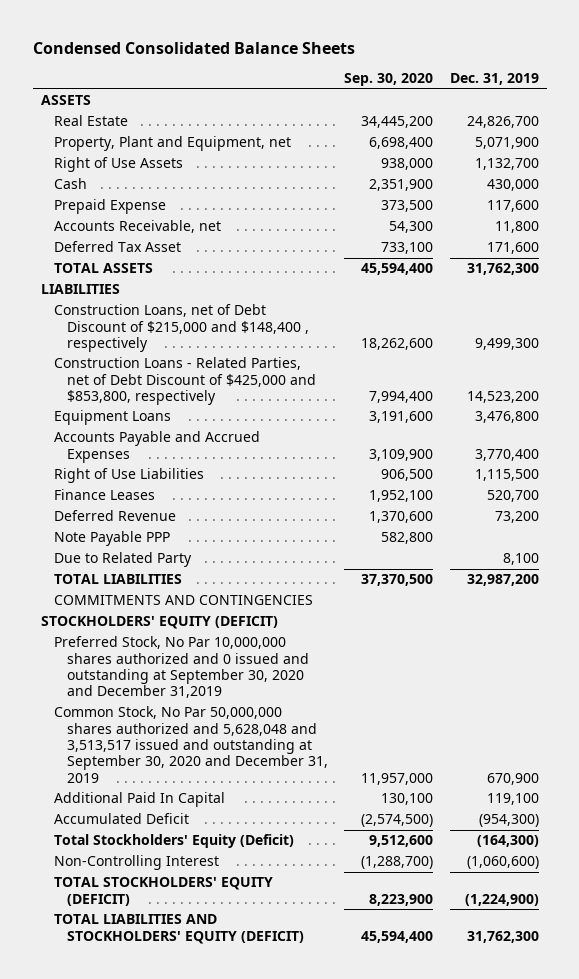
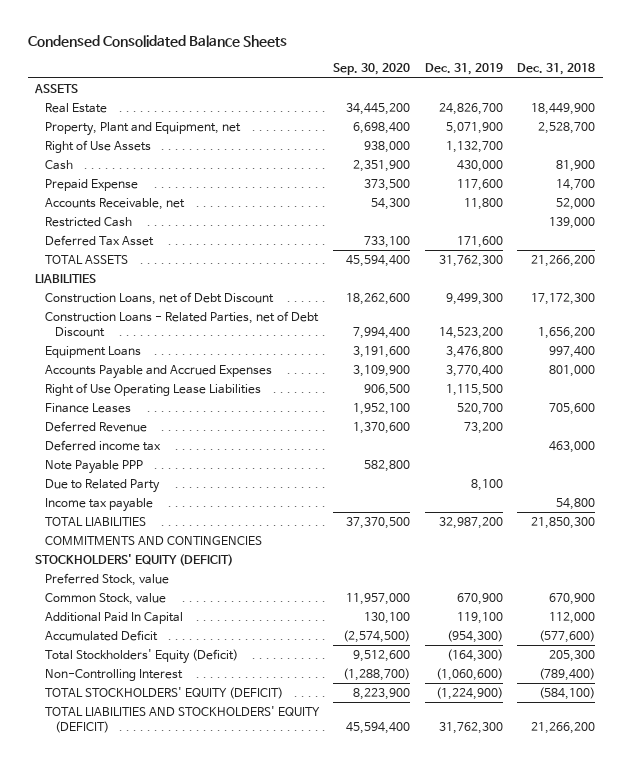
- | Sep. 30, 2020 | Dec. 31, 2019
+ | Sep. 30, 2020 | Dec. 31, 2019 | Dec. 31, 2018
+ Restricted Cash | | | 139,000
- Construction Loans, net of Debt Discount of $215,000 and $148,400 , respectively | 18,262,600 | 9,499,300
- Construction Loans - Related Parties, net of Debt Discount of $425,000 and $853,800, respectively | 7,994,400 | 14,523,200
+ Construction Loans, net of Debt Discount | 18,262,600 | 9,499,300 | 17,172,300
+ Construction Loans - Related Parties, net of Debt Discount | 7,994,400 | 14,523,200 | 1,656,200
- Right of Use Liabilities | 906,500 | 1,115,500
+ Right of Use Operating Lease Liabilities | 906,500 | 1,115,500 |
+ Deferred income tax | | | 463,000
+ Income tax payable | | | 54,800
- Preferred Stock, No Par 10,000,000 shares authorized and 0 issued and outstanding at September 30, 2020 and December 31,2019
- Common Stock, No Par 50,000,000 shares authorized and 5,628,048 and 3,513,517 issued and outstanding at September 30, 2020 and December 31, 2019 | 11,957,000 | 670,900
+ Preferred Stock, value
+ Common Stock, value | 11,957,000 | 670,900 | 670,900

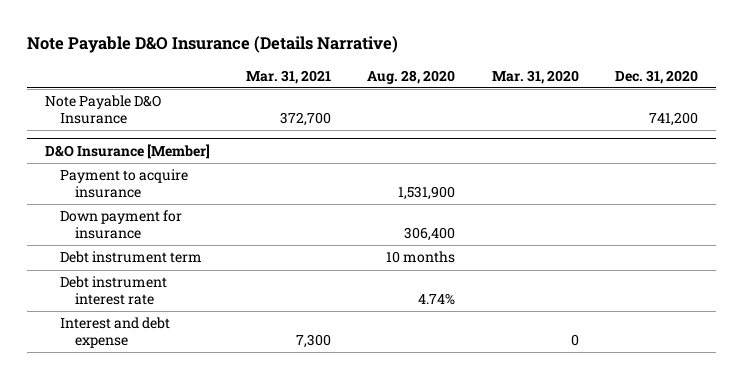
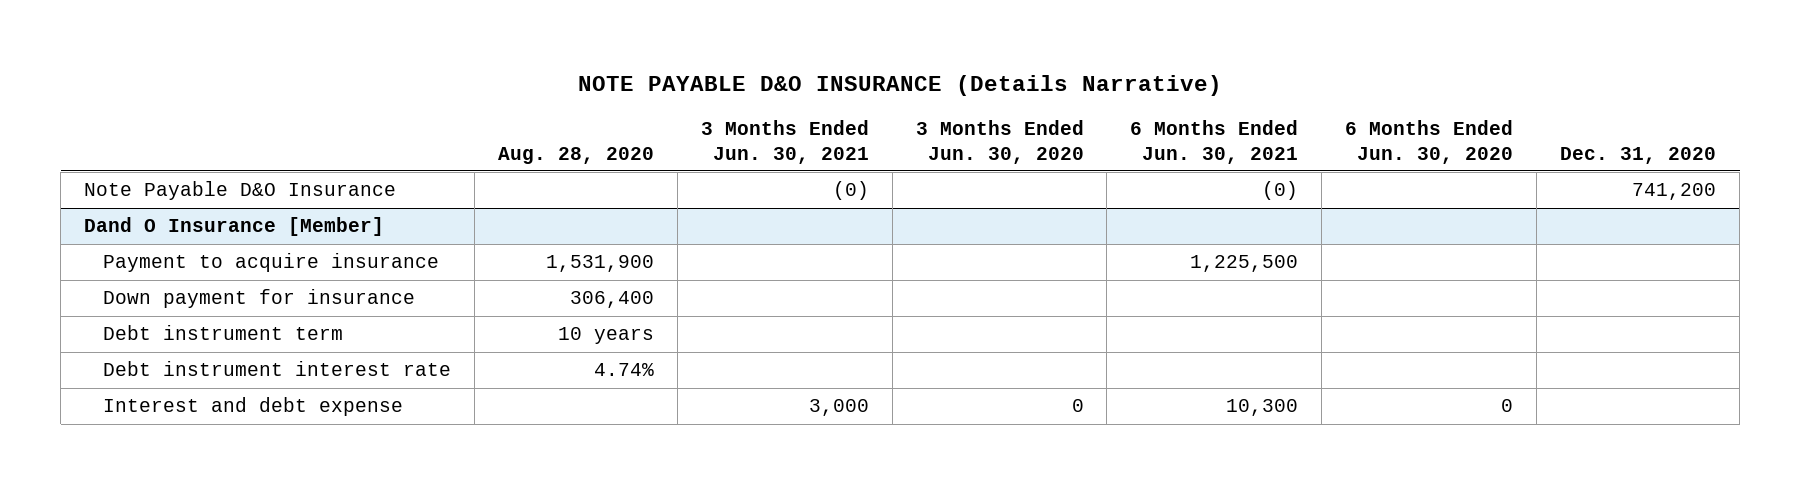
- Note Payable D&O Insurance (Details Narrative)
+ NOTE PAYABLE D&O INSURANCE (Details Narrative)
- | Mar. 31, 2021 | Aug. 28, 2020 | Mar. 31, 2020 | Dec. 31, 2020
+ | Aug. 28, 2020 | 3 Months Ended Jun. 30, 2021 | 3 Months Ended Jun. 30, 2020 | 6 Months Ended Jun. 30, 2021 | 6 Months Ended Jun. 30, 2020 | Dec. 31, 2020
- D&O Insurance [Member]
+ Dand O Insurance [Member]
- Debt instrument term | | 10 months | |
+ Debt instrument term | 10 years | | | | |

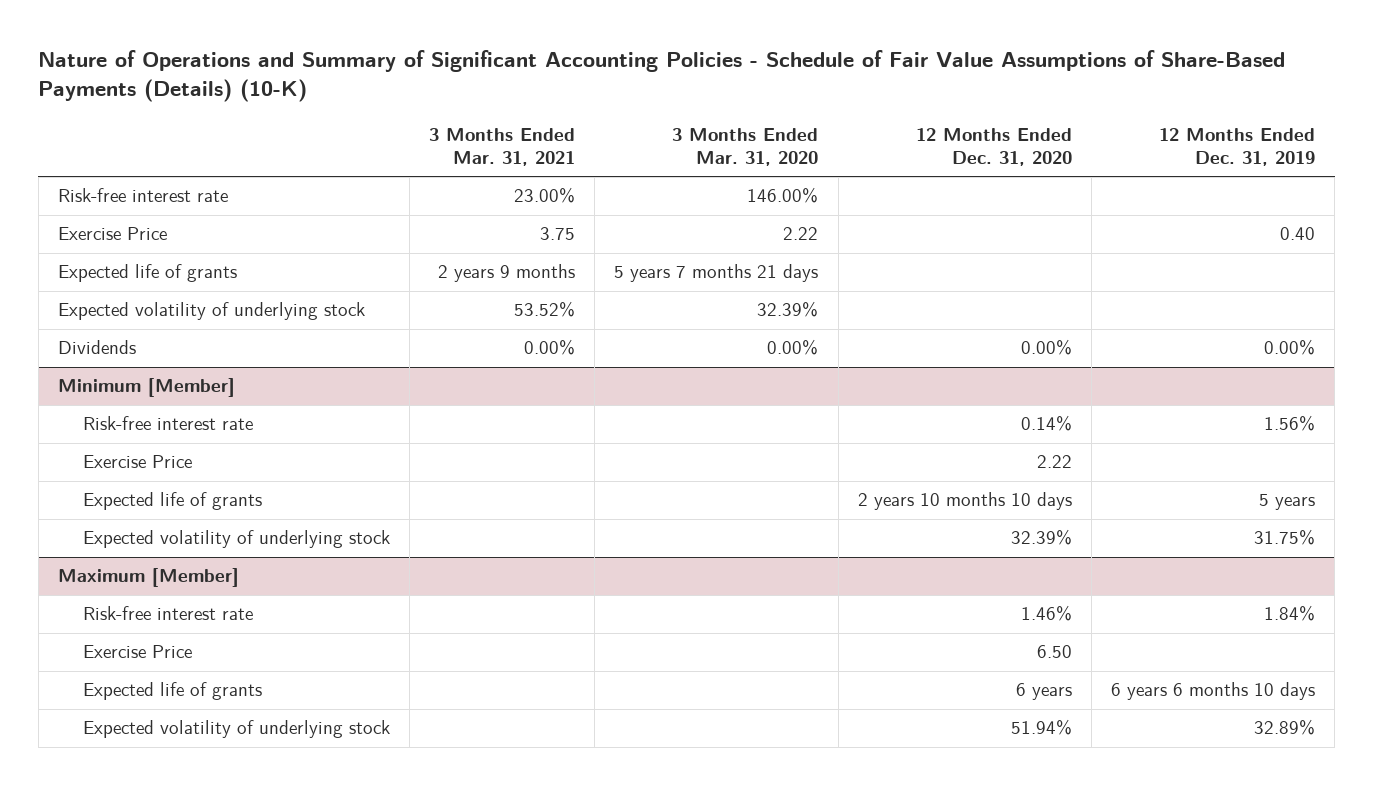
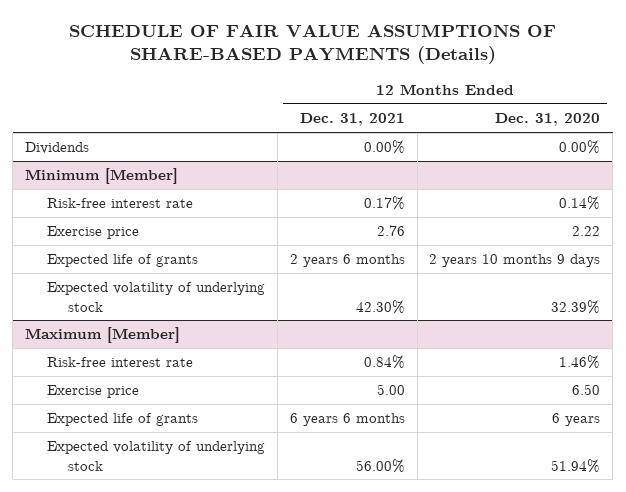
- Nature of Operations and Summary of Significant Accounting Policies - Schedule of Fair Value Assumptions of Share-Based Payments (Details) (10-K)
+ SCHEDULE OF FAIR VALUE ASSUMPTIONS OF SHARE-BASED PAYMENTS (Details)
- | 3 Months Ended Mar. 31, 2021 | 3 Months Ended Mar. 31, 2020 | 12 Months Ended Dec. 31, 2020 | 12 Months Ended Dec. 31, 2019
+ | 12 Months Ended Dec. 31, 2021 | 12 Months Ended Dec. 31, 2020
- Risk-free interest rate | 23.00% | 146.00% | |
- Exercise Price | 3.75 | 2.22 | | 0.40
- Expected life of grants | 2 years 9 months | 5 years 7 months 21 days | |
- Expected volatility of underlying stock | 53.52% | 32.39% | |
@ Minimum [Member]
- Exercise Price | | | 2.22 |
- Expected life of grants | | | 2 years 10 months 10 days | 5 years
+ Exercise price | 2.76 | 2.22
+ Expected life of grants | 2 years 6 months | 2 years 10 months 9 days
@ Maximum [Member]
- Exercise Price | | | 6.50 |
+ Exercise price | 5.00 | 6.50

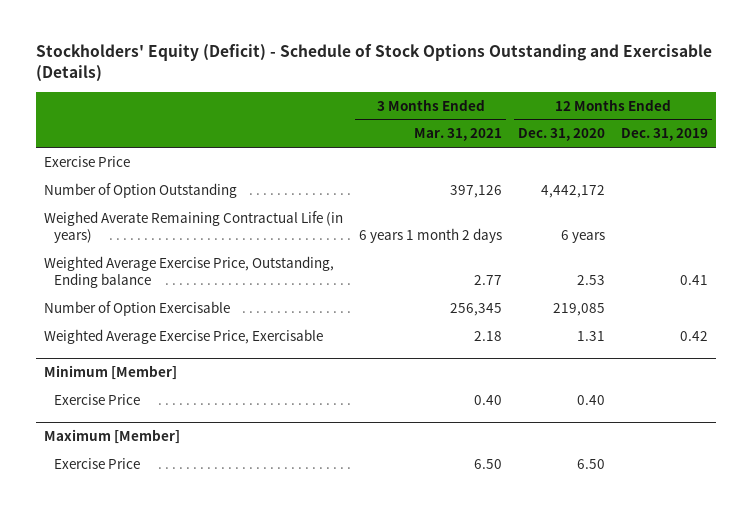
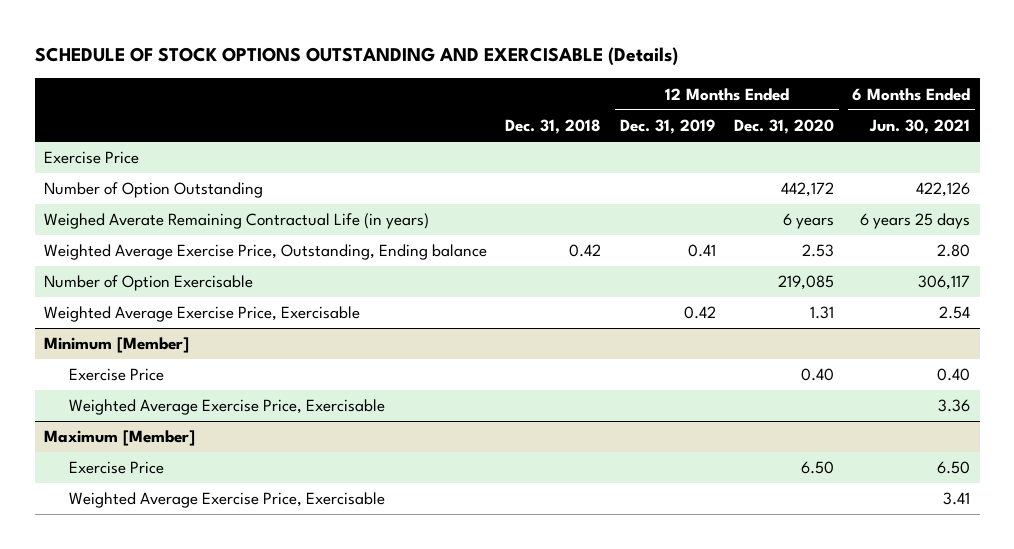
- Stockholders' Equity (Deficit) - Schedule of Stock Options Outstanding and Exercisable (Details)
+ SCHEDULE OF STOCK OPTIONS OUTSTANDING AND EXERCISABLE (Details)
- | 3 Months Ended Mar. 31, 2021 | 12 Months Ended Dec. 31, 2020 | 12 Months Ended Dec. 31, 2019
+ | Dec. 31, 2018 | 12 Months Ended Dec. 31, 2019 | 12 Months Ended Dec. 31, 2020 | 6 Months Ended Jun. 30, 2021
- Number of Option Outstanding | 397,126 | 4,442,172 |
+ Number of Option Outstanding | | | 442,172 | 422,126
@ Minimum [Member]
+ Weighted Average Exercise Price, Exercisable | | | | 3.36
@ Maximum [Member]
+ Weighted Average Exercise Price, Exercisable | | | | 3.41

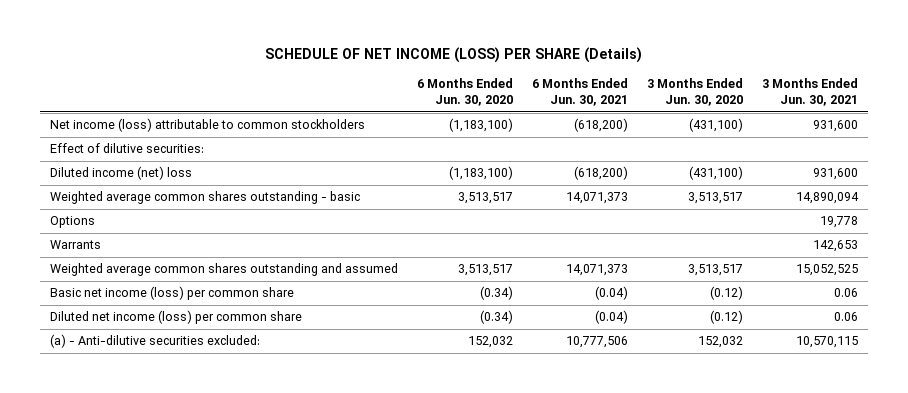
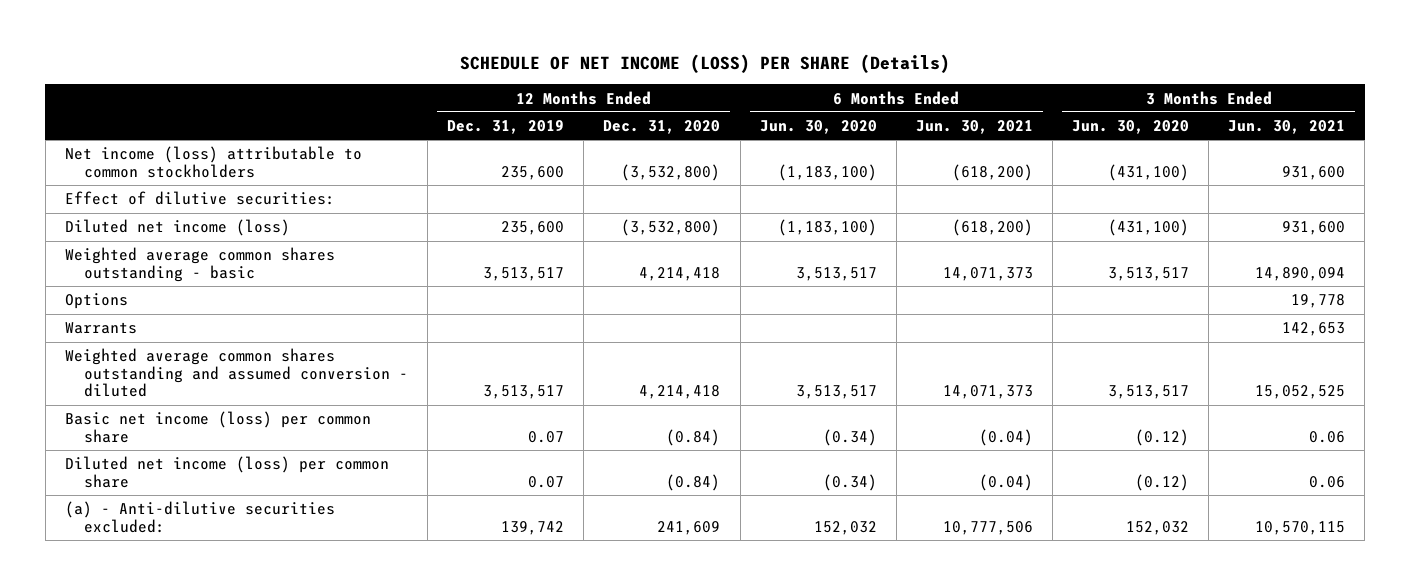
- | 6 Months Ended Jun. 30, 2020 | 6 Months Ended Jun. 30, 2021 | 3 Months Ended Jun. 30, 2020 | 3 Months Ended Jun. 30, 2021
+ | 12 Months Ended Dec. 31, 2019 | 12 Months Ended Dec. 31, 2020 | 6 Months Ended Jun. 30, 2020 | 6 Months Ended Jun. 30, 2021 | 3 Months Ended Jun. 30, 2020 | 3 Months Ended Jun. 30, 2021
- Diluted income (net) loss | (1,183,100) | (618,200) | (431,100) | 931,600
+ Diluted net income (loss) | 235,600 | (3,532,800) | (1,183,100) | (618,200) | (431,100) | 931,600
- Weighted average common shares outstanding and assumed | 3,513,517 | 14,071,373 | 3,513,517 | 15,052,525
+ Weighted average common shares outstanding and assumed conversion - diluted | 3,513,517 | 4,214,418 | 3,513,517 | 14,071,373 | 3,513,517 | 15,052,525

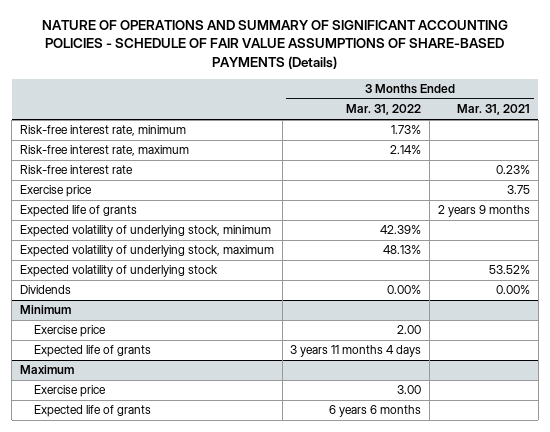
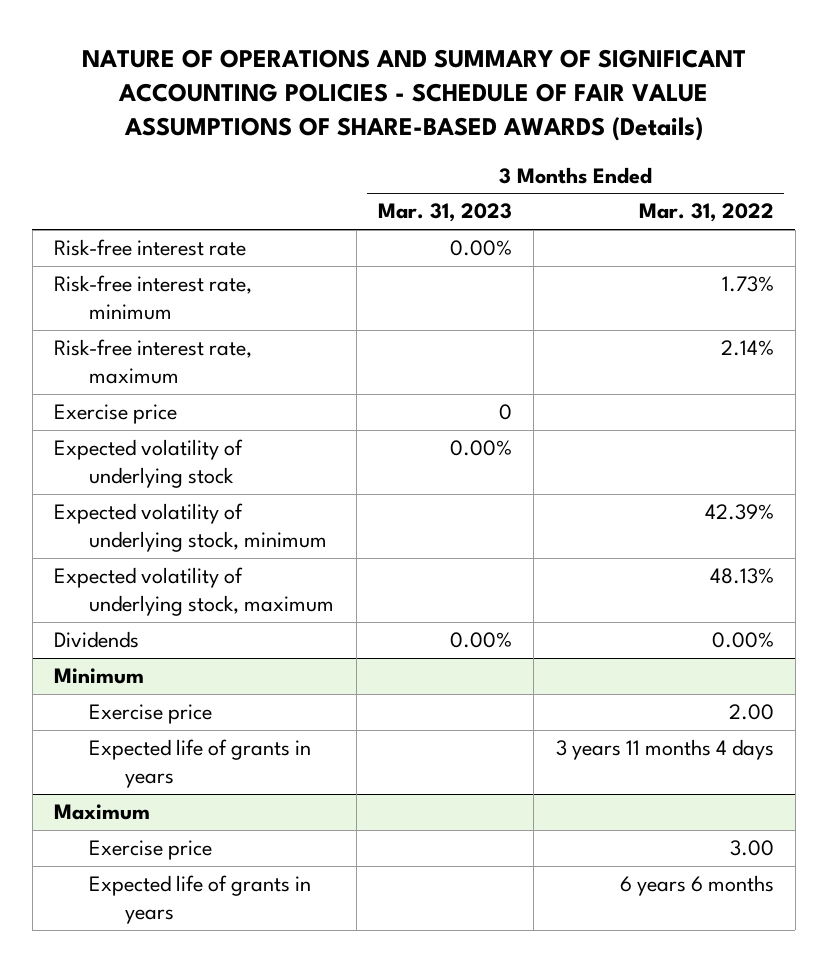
- NATURE OF OPERATIONS AND SUMMARY OF SIGNIFICANT ACCOUNTING POLICIES - SCHEDULE OF FAIR VALUE ASSUMPTIONS OF SHARE-BASED PAYMENTS (Details)
+ NATURE OF OPERATIONS AND SUMMARY OF SIGNIFICANT ACCOUNTING POLICIES - SCHEDULE OF FAIR VALUE ASSUMPTIONS OF SHARE-BASED AWARDS (Details)
- | 3 Months Ended Mar. 31, 2022 | 3 Months Ended Mar. 31, 2021
+ | 3 Months Ended Mar. 31, 2023 | 3 Months Ended Mar. 31, 2022
moved up: Risk-free interest rate | 0.00% |
- Expected life of grants | | 2 years 9 months
moved up: Expected volatility of underlying stock | 0.00% |
@ Minimum
- Expected life of grants | 3 years 11 months 4 days |
+ Expected life of grants in years | | 3 years 11 months 4 days
@ Maximum
- Expected life of grants | 6 years 6 months |
+ Expected life of grants in years | | 6 years 6 months

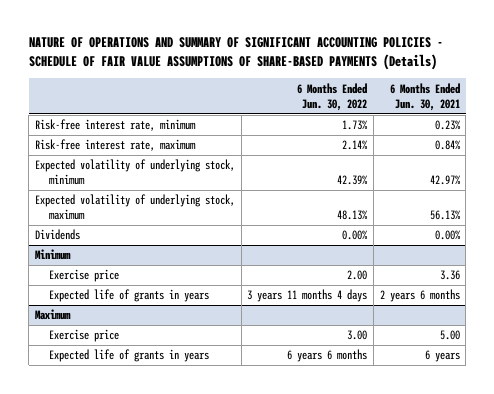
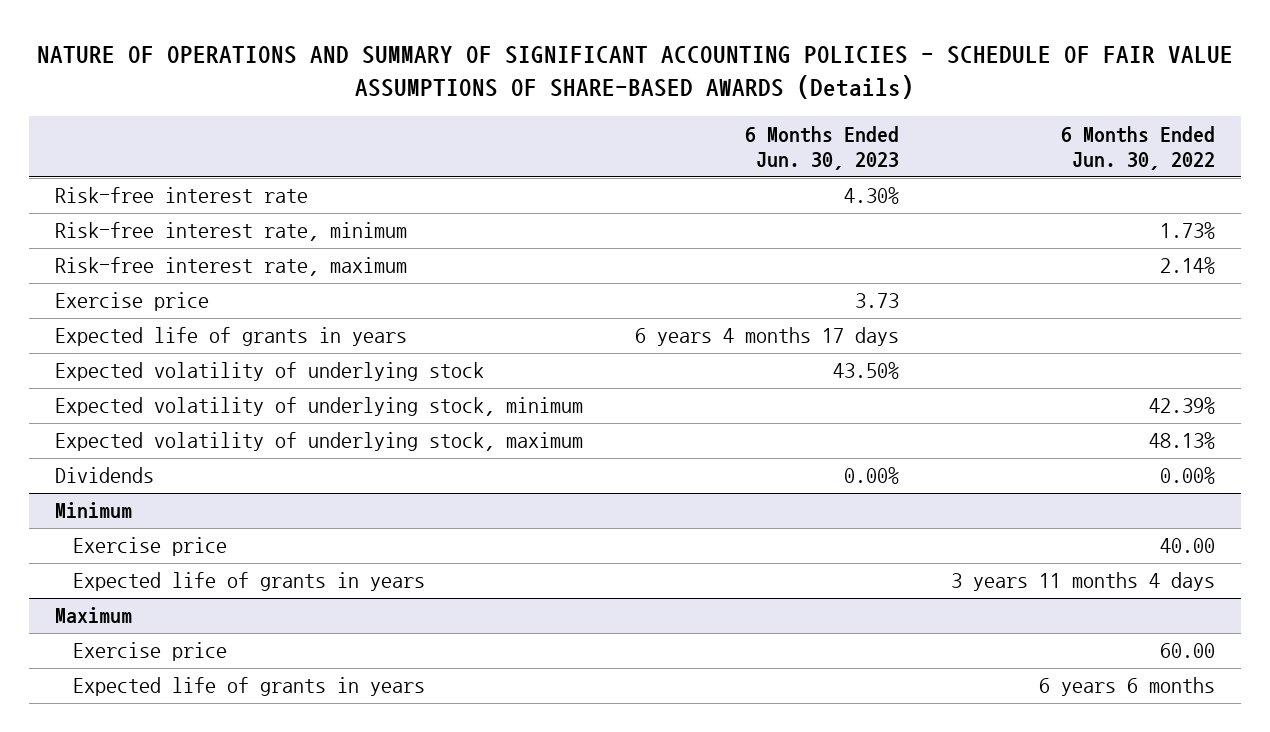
- NATURE OF OPERATIONS AND SUMMARY OF SIGNIFICANT ACCOUNTING POLICIES - SCHEDULE OF FAIR VALUE ASSUMPTIONS OF SHARE-BASED PAYMENTS (Details)
+ NATURE OF OPERATIONS AND SUMMARY OF SIGNIFICANT ACCOUNTING POLICIES - SCHEDULE OF FAIR VALUE ASSUMPTIONS OF SHARE-BASED AWARDS (Details)
- | 6 Months Ended Jun. 30, 2022 | 6 Months Ended Jun. 30, 2021
+ | 6 Months Ended Jun. 30, 2023 | 6 Months Ended Jun. 30, 2022
+ Risk-free interest rate | 4.30% |
+ Exercise price | 3.73 |
+ Expected life of grants in years | 6 years 4 months 17 days |
+ Expected volatility of underlying stock | 43.50% |
@ Minimum
- Exercise price | 2.00 | 3.36
+ Exercise price | | 40.00
@ Maximum
- Exercise price | 3.00 | 5.00
+ Exercise price | | 60.00

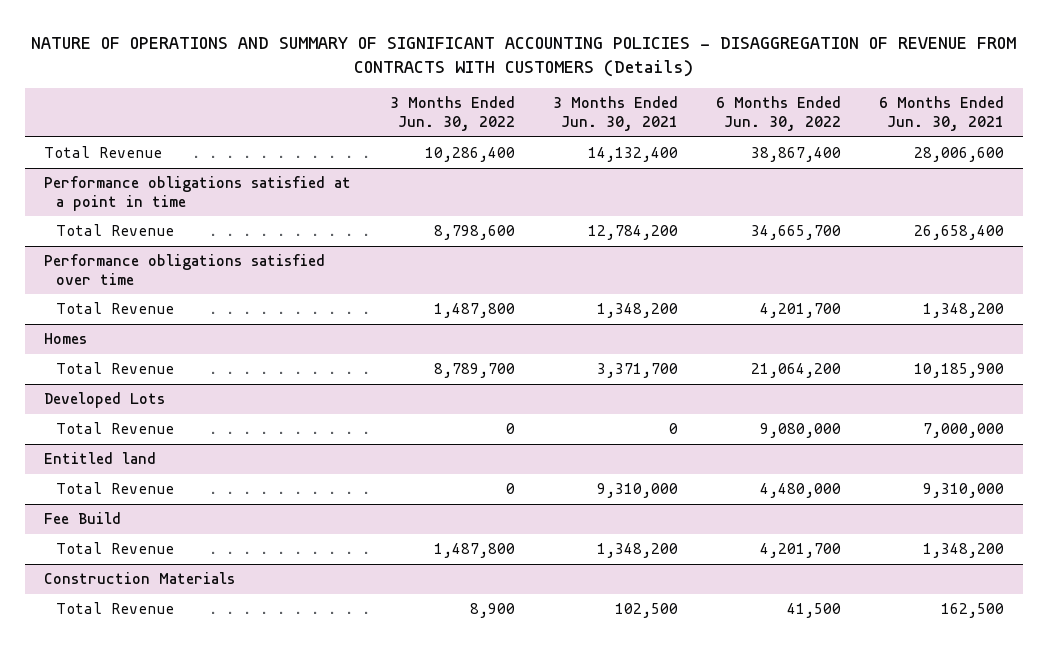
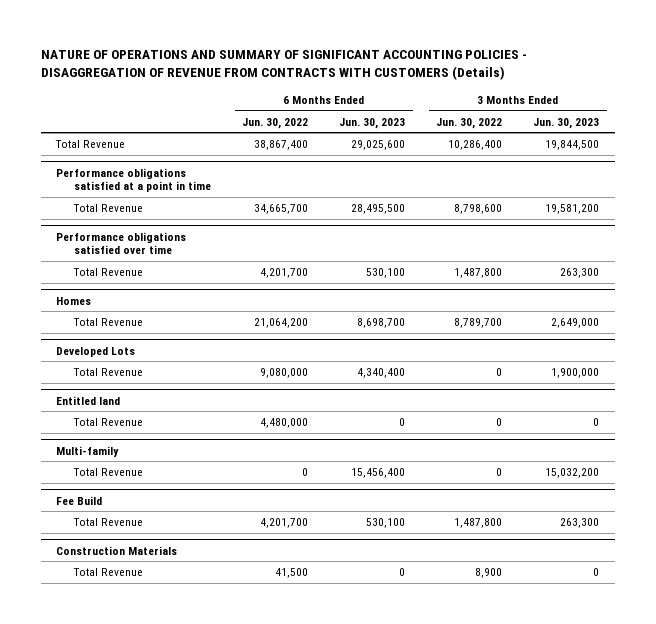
- | 3 Months Ended Jun. 30, 2022 | 3 Months Ended Jun. 30, 2021 | 6 Months Ended Jun. 30, 2022 | 6 Months Ended Jun. 30, 2021
+ | 6 Months Ended Jun. 30, 2022 | 6 Months Ended Jun. 30, 2023 | 3 Months Ended Jun. 30, 2022 | 3 Months Ended Jun. 30, 2023
+ Multi-family
+ Total Revenue | 0 | 15,456,400 | 0 | 15,032,200

